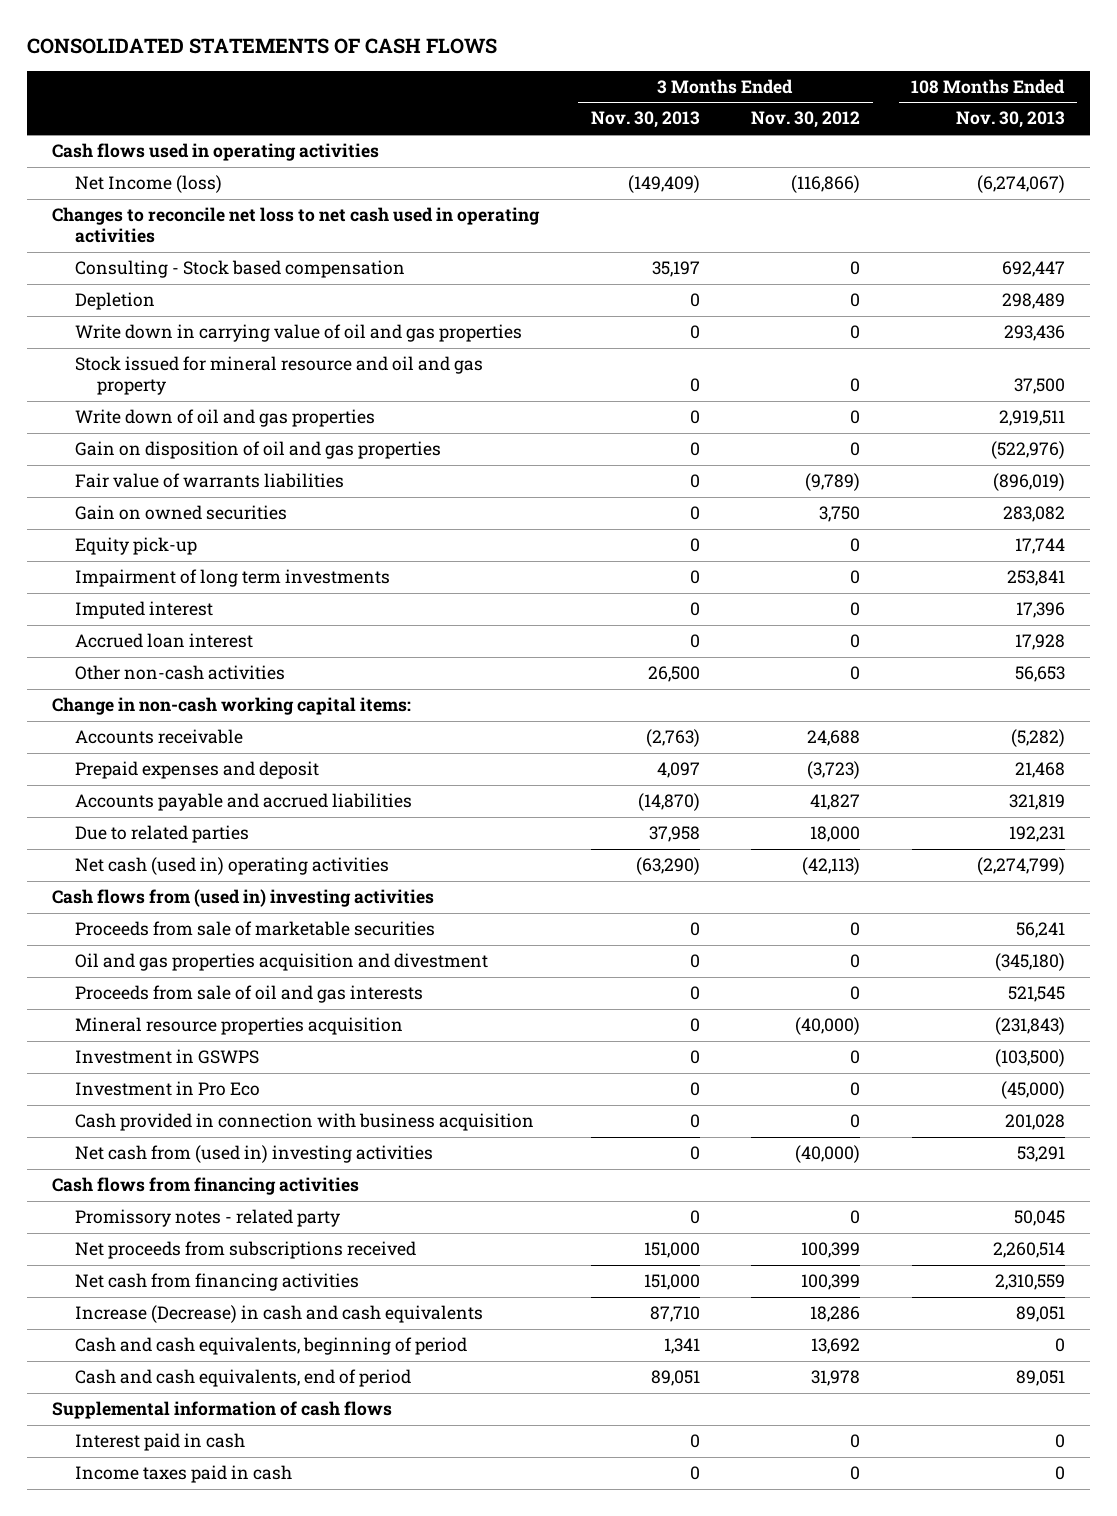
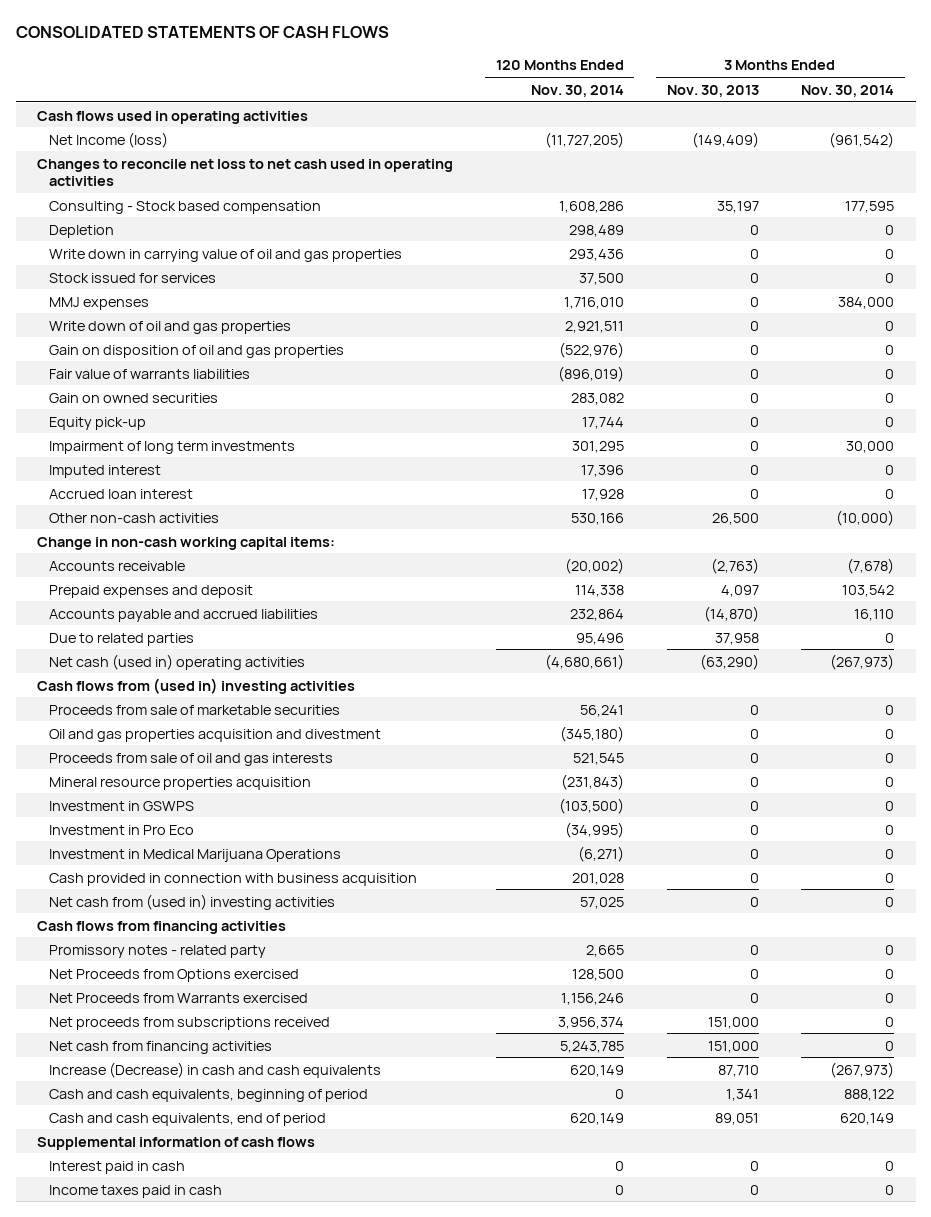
- | 3 Months Ended Nov. 30, 2013 | 3 Months Ended Nov. 30, 2012 | 108 Months Ended Nov. 30, 2013
+ | 120 Months Ended Nov. 30, 2014 | 3 Months Ended Nov. 30, 2013 | 3 Months Ended Nov. 30, 2014
- Stock issued for mineral resource and oil and gas property | 0 | 0 | 37,500
+ Stock issued for services | 37,500 | 0 | 0
+ MMJ expenses | 1,716,010 | 0 | 384,000
+ Investment in Medical Marijuana Operations | (6,271) | 0 | 0
+ Net Proceeds from Options exercised | 128,500 | 0 | 0
+ Net Proceeds from Warrants exercised | 1,156,246 | 0 | 0

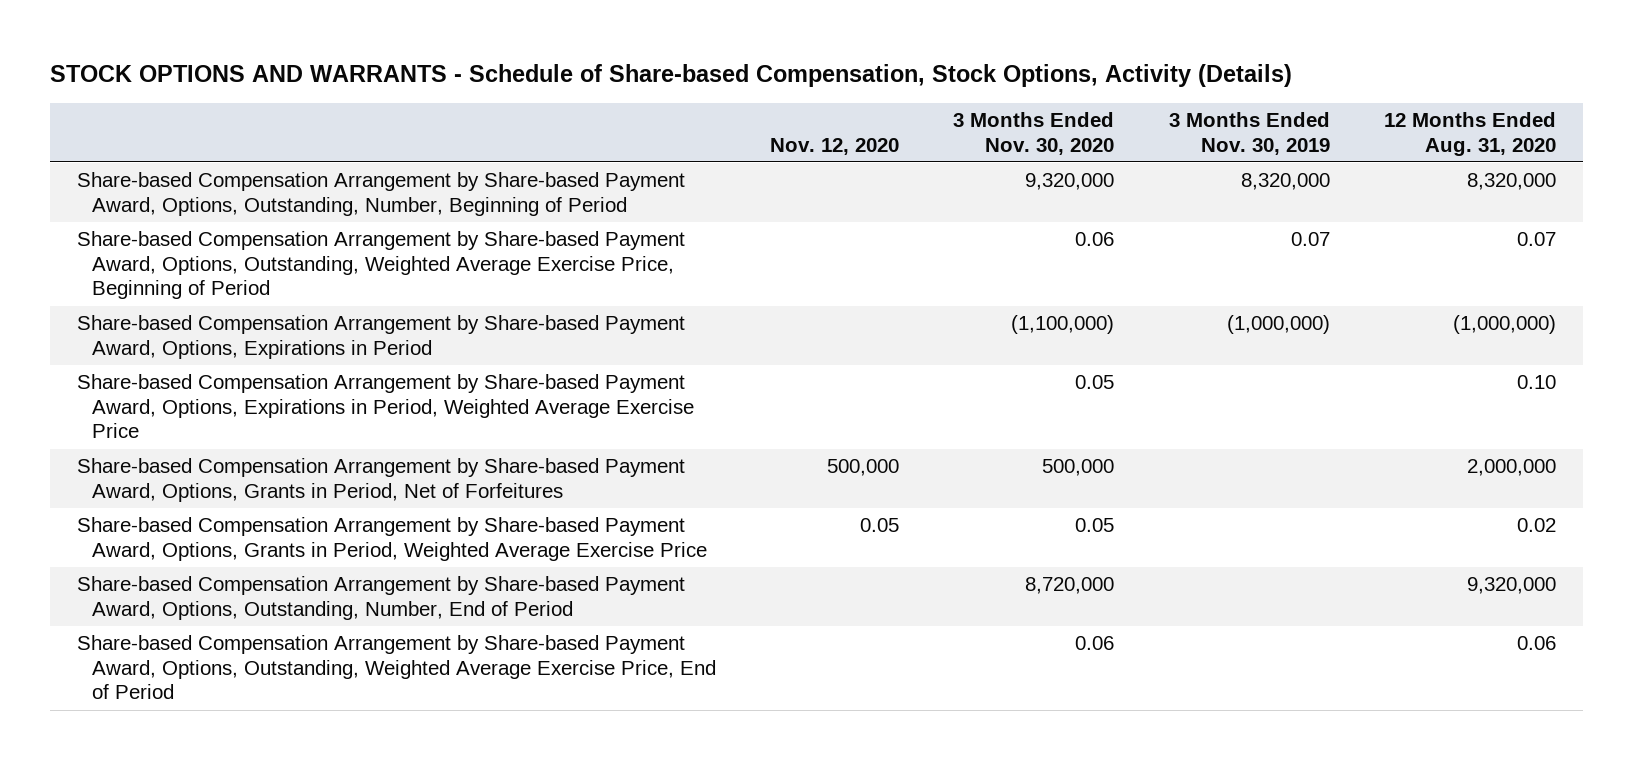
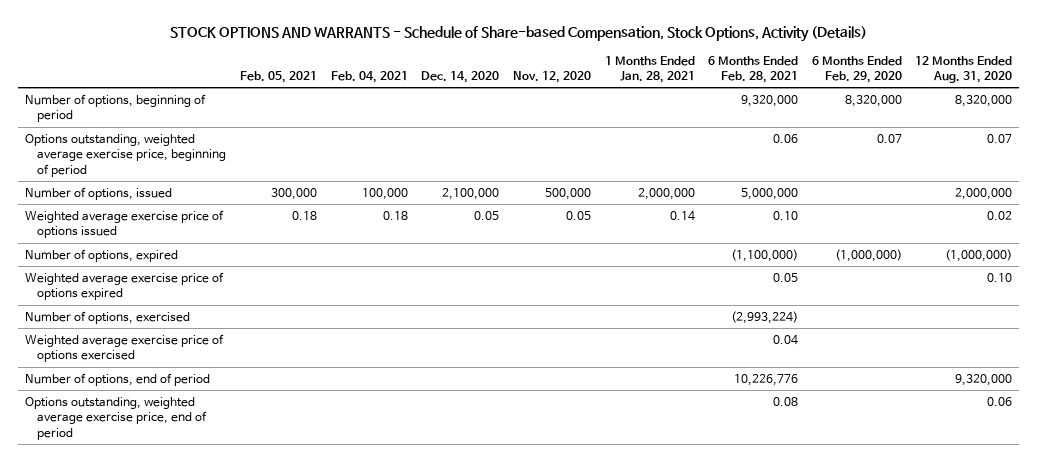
- | Nov. 12, 2020 | 3 Months Ended Nov. 30, 2020 | 3 Months Ended Nov. 30, 2019 | 12 Months Ended Aug. 31, 2020
+ | Feb. 05, 2021 | Feb. 04, 2021 | Dec. 14, 2020 | Nov. 12, 2020 | 1 Months Ended Jan. 28, 2021 | 6 Months Ended Feb. 28, 2021 | 6 Months Ended Feb. 29, 2020 | 12 Months Ended Aug. 31, 2020
- Share-based Compensation Arrangement by Share-based Payment Award, Options, Outstanding, Number, Beginning of Period | | 9,320,000 | 8,320,000 | 8,320,000
- Share-based Compensation Arrangement by Share-based Payment Award, Options, Outstanding, Weighted Average Exercise Price, Beginning of Period | | 0.06 | 0.07 | 0.07
- Share-based Compensation Arrangement by Share-based Payment Award, Options, Expirations in Period | | (1,100,000) | (1,000,000) | (1,000,000)
- Share-based Compensation Arrangement by Share-based Payment Award, Options, Expirations in Period, Weighted Average Exercise Price | | 0.05 | | 0.10
- Share-based Compensation Arrangement by Share-based Payment Award, Options, Grants in Period, Net of Forfeitures | 500,000 | 500,000 | | 2,000,000
- Share-based Compensation Arrangement by Share-based Payment Award, Options, Grants in Period, Weighted Average Exercise Price | 0.05 | 0.05 | | 0.02
- Share-based Compensation Arrangement by Share-based Payment Award, Options, Outstanding, Number, End of Period | | 8,720,000 | | 9,320,000
- Share-based Compensation Arrangement by Share-based Payment Award, Options, Outstanding, Weighted Average Exercise Price, End of Period | | 0.06 | | 0.06
+ Number of options, beginning of period | | | | | | 9,320,000 | 8,320,000 | 8,320,000
+ Options outstanding, weighted average exercise price, beginning of period | | | | | | 0.06 | 0.07 | 0.07
+ Number of options, issued | 300,000 | 100,000 | 2,100,000 | 500,000 | 2,000,000 | 5,000,000 | | 2,000,000
+ Weighted average exercise price of options issued | 0.18 | 0.18 | 0.05 | 0.05 | 0.14 | 0.10 | | 0.02
+ Number of options, expired | | | | | | (1,100,000) | (1,000,000) | (1,000,000)
+ Weighted average exercise price of options expired | | | | | | 0.05 | | 0.10
+ Number of options, exercised | | | | | | (2,993,224) | |
+ Weighted average exercise price of options exercised | | | | | | 0.04 | |
+ Number of options, end of period | | | | | | 10,226,776 | | 9,320,000
+ Options outstanding, weighted average exercise price, end of period | | | | | | 0.08 | | 0.06

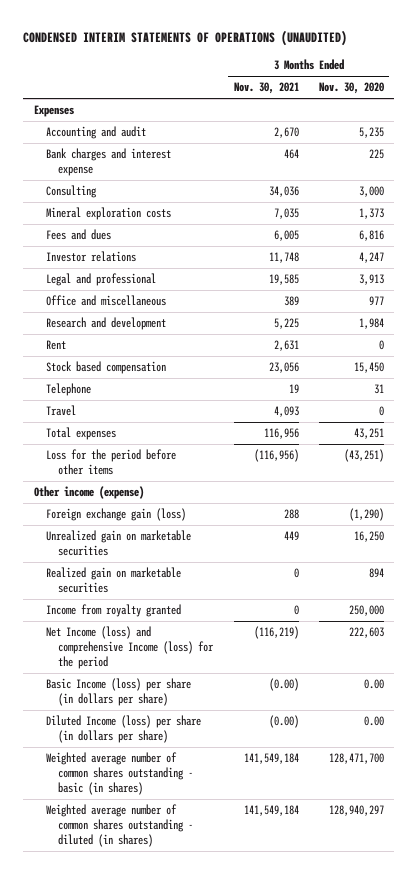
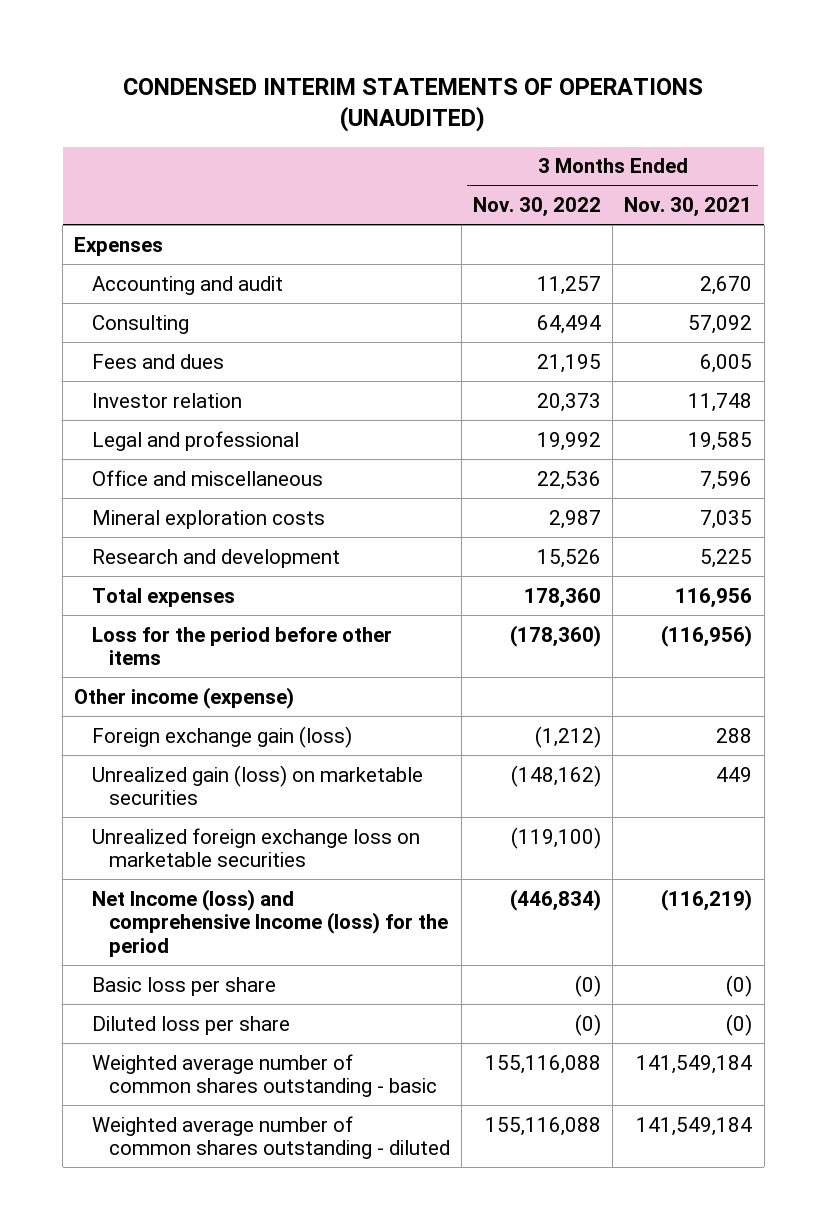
- | 3 Months Ended Nov. 30, 2021 | 3 Months Ended Nov. 30, 2020
+ | 3 Months Ended Nov. 30, 2022 | 3 Months Ended Nov. 30, 2021
- Bank charges and interest expense | 464 | 225
- Consulting | 34,036 | 3,000
+ Consulting | 64,494 | 57,092
- Investor relations | 11,748 | 4,247
+ Investor relation | 20,373 | 11,748
- Office and miscellaneous | 389 | 977
+ Office and miscellaneous | 22,536 | 7,596
moved down: Mineral exploration costs | 2,987 | 7,035
- Rent | 2,631 | 0
- Stock based compensation | 23,056 | 15,450
- Telephone | 19 | 31
- Travel | 4,093 | 0
- Unrealized gain on marketable securities | 449 | 16,250
- Realized gain on marketable securities | 0 | 894
- Income from royalty granted | 0 | 250,000
+ Unrealized gain (loss) on marketable securities | (148,162) | 449
+ Unrealized foreign exchange loss on marketable securities | (119,100) |
- Basic Income (loss) per share (in dollars per share) | (0.00) | 0.00
- Diluted Income (loss) per share (in dollars per share) | (0.00) | 0.00
- Weighted average number of common shares outstanding - basic (in shares) | 141,549,184 | 128,471,700
- Weighted average number of common shares outstanding - diluted (in shares) | 141,549,184 | 128,940,297
+ Basic loss per share | (0) | (0)
+ Diluted loss per share | (0) | (0)
+ Weighted average number of common shares outstanding - basic | 155,116,088 | 141,549,184
+ Weighted average number of common shares outstanding - diluted | 155,116,088 | 141,549,184

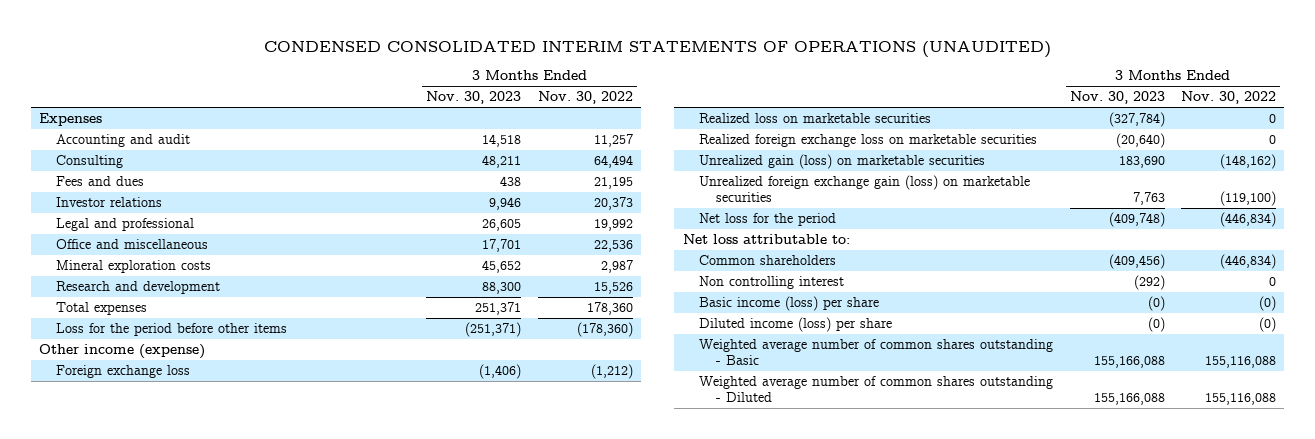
- CONDENSED INTERIM STATEMENTS OF OPERATIONS (UNAUDITED)
+ CONDENSED CONSOLIDATED INTERIM STATEMENTS OF OPERATIONS (UNAUDITED)
- | 3 Months Ended Nov. 30, 2022 | 3 Months Ended Nov. 30, 2021
+ | 3 Months Ended Nov. 30, 2023 | 3 Months Ended Nov. 30, 2022
- Investor relation | 20,373 | 11,748
+ Investor relations | 9,946 | 20,373
- Foreign exchange gain (loss) | (1,212) | 288
+ Foreign exchange loss | (1,406) | (1,212)
+ Realized loss on marketable securities | (327,784) | 0
+ Realized foreign exchange loss on marketable securities | (20,640) | 0
- Unrealized foreign exchange loss on marketable securities | (119,100) |
- Net Income (loss) and comprehensive Income (loss) for the period | (446,834) | (116,219)
- Basic loss per share | (0) | (0)
- Diluted loss per share | (0) | (0)
- Weighted average number of common shares outstanding - basic | 155,116,088 | 141,549,184
- Weighted average number of common shares outstanding - diluted | 155,116,088 | 141,549,184
+ Unrealized foreign exchange gain (loss) on marketable securities | 7,763 | (119,100)
+ Net loss for the period | (409,748) | (446,834)
+ Net loss attributable to:
+ Common shareholders | (409,456) | (446,834)
+ Non controlling interest | (292) | 0
+ Basic income (loss) per share | (0) | (0)
+ Diluted income (loss) per share | (0) | (0)
+ Weighted average number of common shares outstanding - Basic | 155,166,088 | 155,116,088
+ Weighted average number of common shares outstanding - Diluted | 155,166,088 | 155,116,088

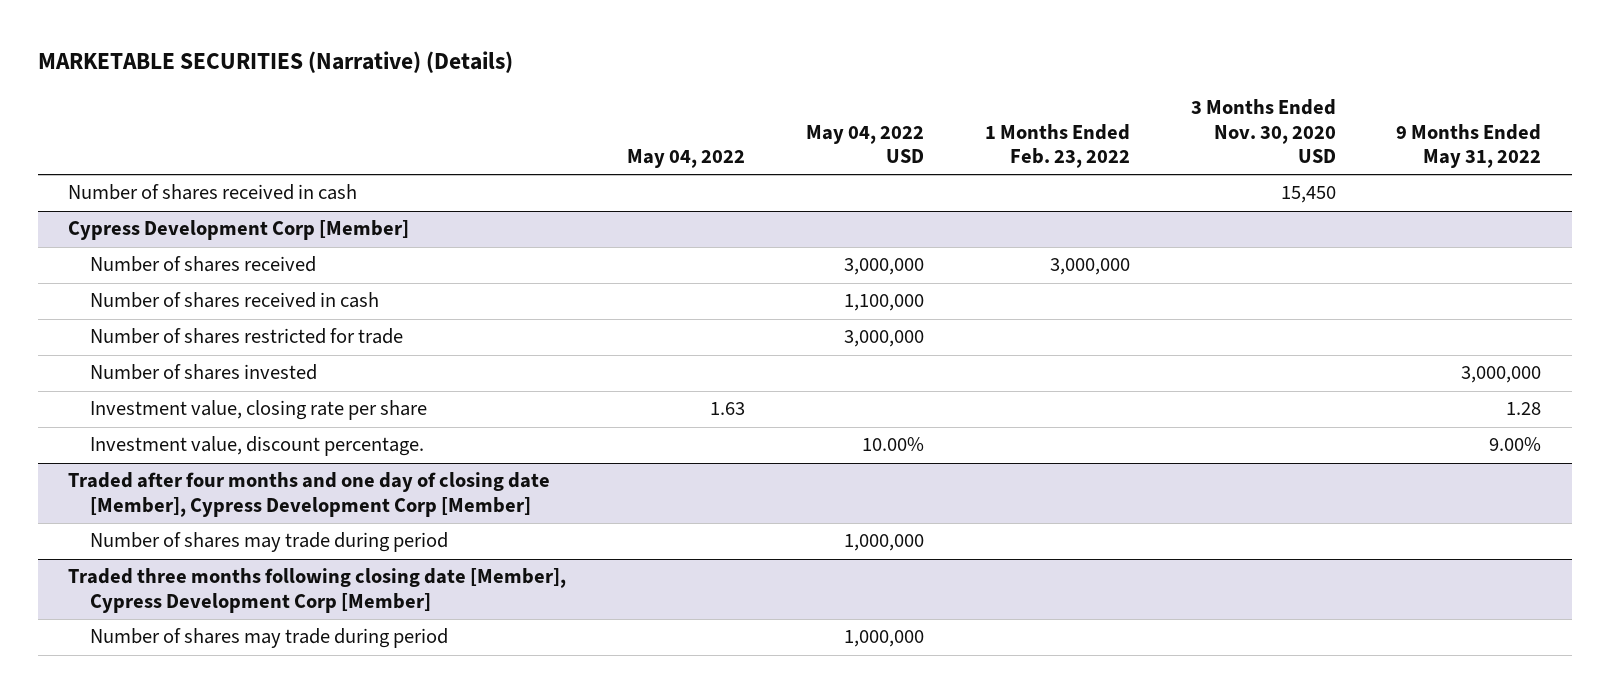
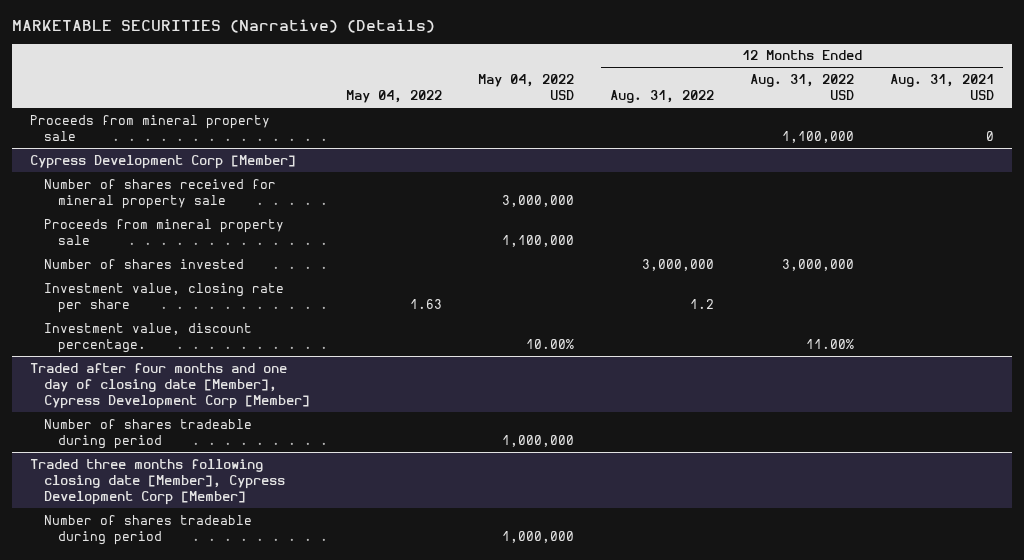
- | May 04, 2022 | May 04, 2022 USD | 1 Months Ended Feb. 23, 2022 | 3 Months Ended Nov. 30, 2020 USD | 9 Months Ended May 31, 2022
+ | May 04, 2022 | May 04, 2022 USD | 12 Months Ended Aug. 31, 2022 | 12 Months Ended Aug. 31, 2022 USD | 12 Months Ended Aug. 31, 2021 USD
- Number of shares received in cash | | | | 15,450 |
+ Proceeds from mineral property sale | | | | 1,100,000 | 0
@ Cypress Development Corp [Member]
- Number of shares received | | 3,000,000 | 3,000,000 | |
- Number of shares received in cash | | 1,100,000 | | |
- Number of shares restricted for trade | | 3,000,000 | | |
+ Number of shares received for mineral property sale | | 3,000,000 | | |
+ Proceeds from mineral property sale | | 1,100,000 | | |
@ Traded after four months and one day of closing date [Member], Cypress Development Corp [Member]
- Number of shares may trade during period | | 1,000,000 | | |
+ Number of shares tradeable during period | | 1,000,000 | | |
@ Traded three months following closing date [Member], Cypress Development Corp [Member]
- Number of shares may trade during period | | 1,000,000 | | |
+ Number of shares tradeable during period | | 1,000,000 | | |

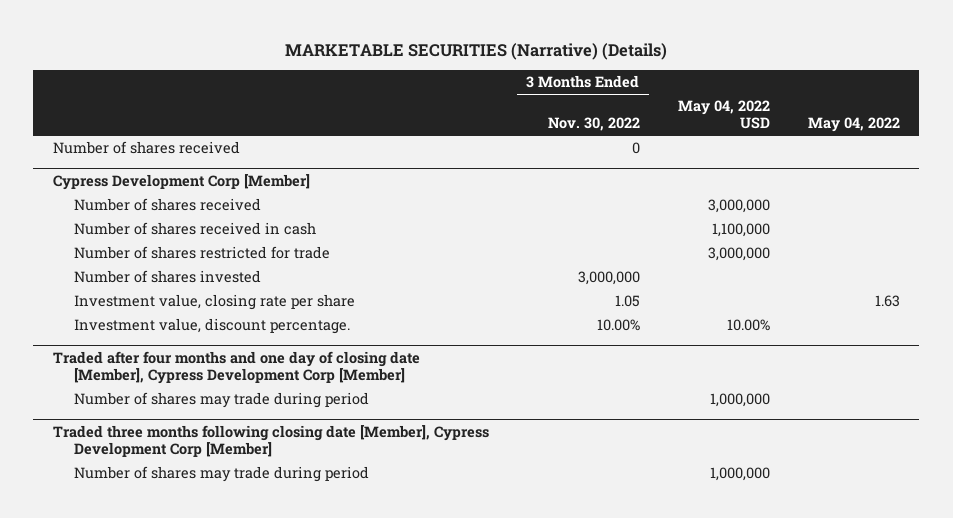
- | May 04, 2022 | May 04, 2022 USD | 12 Months Ended Aug. 31, 2022 | 12 Months Ended Aug. 31, 2022 USD | 12 Months Ended Aug. 31, 2021 USD
+ | 3 Months Ended Nov. 30, 2022 | May 04, 2022 USD | May 04, 2022
- Proceeds from mineral property sale | | | | 1,100,000 | 0
+ Number of shares received | 0 | |
@ Cypress Development Corp [Member]
- Number of shares received for mineral property sale | | 3,000,000 | | |
- Proceeds from mineral property sale | | 1,100,000 | | |
+ Number of shares received | | 3,000,000 |
+ Number of shares received in cash | | 1,100,000 |
+ Number of shares restricted for trade | | 3,000,000 |
@ Traded after four months and one day of closing date [Member], Cypress Development Corp [Member]
- Number of shares tradeable during period | | 1,000,000 | | |
+ Number of shares may trade during period | | 1,000,000 |
@ Traded three months following closing date [Member], Cypress Development Corp [Member]
- Number of shares tradeable during period | | 1,000,000 | | |
+ Number of shares may trade during period | | 1,000,000 |

